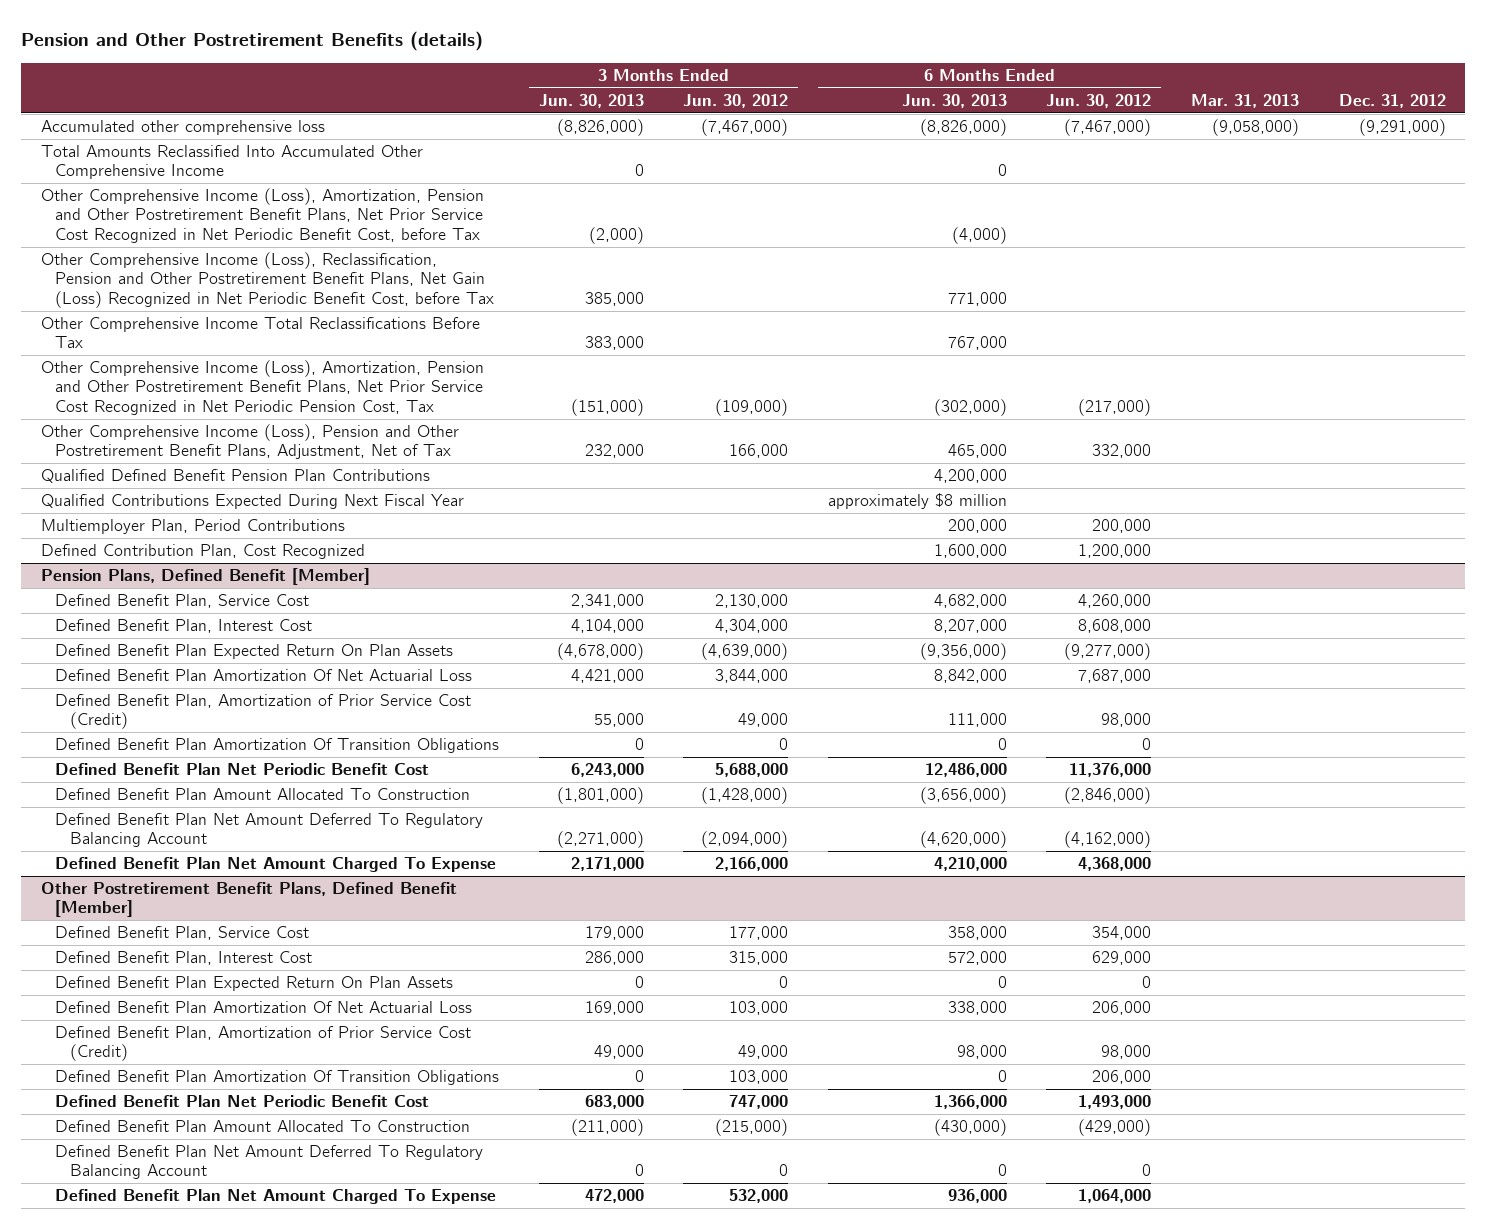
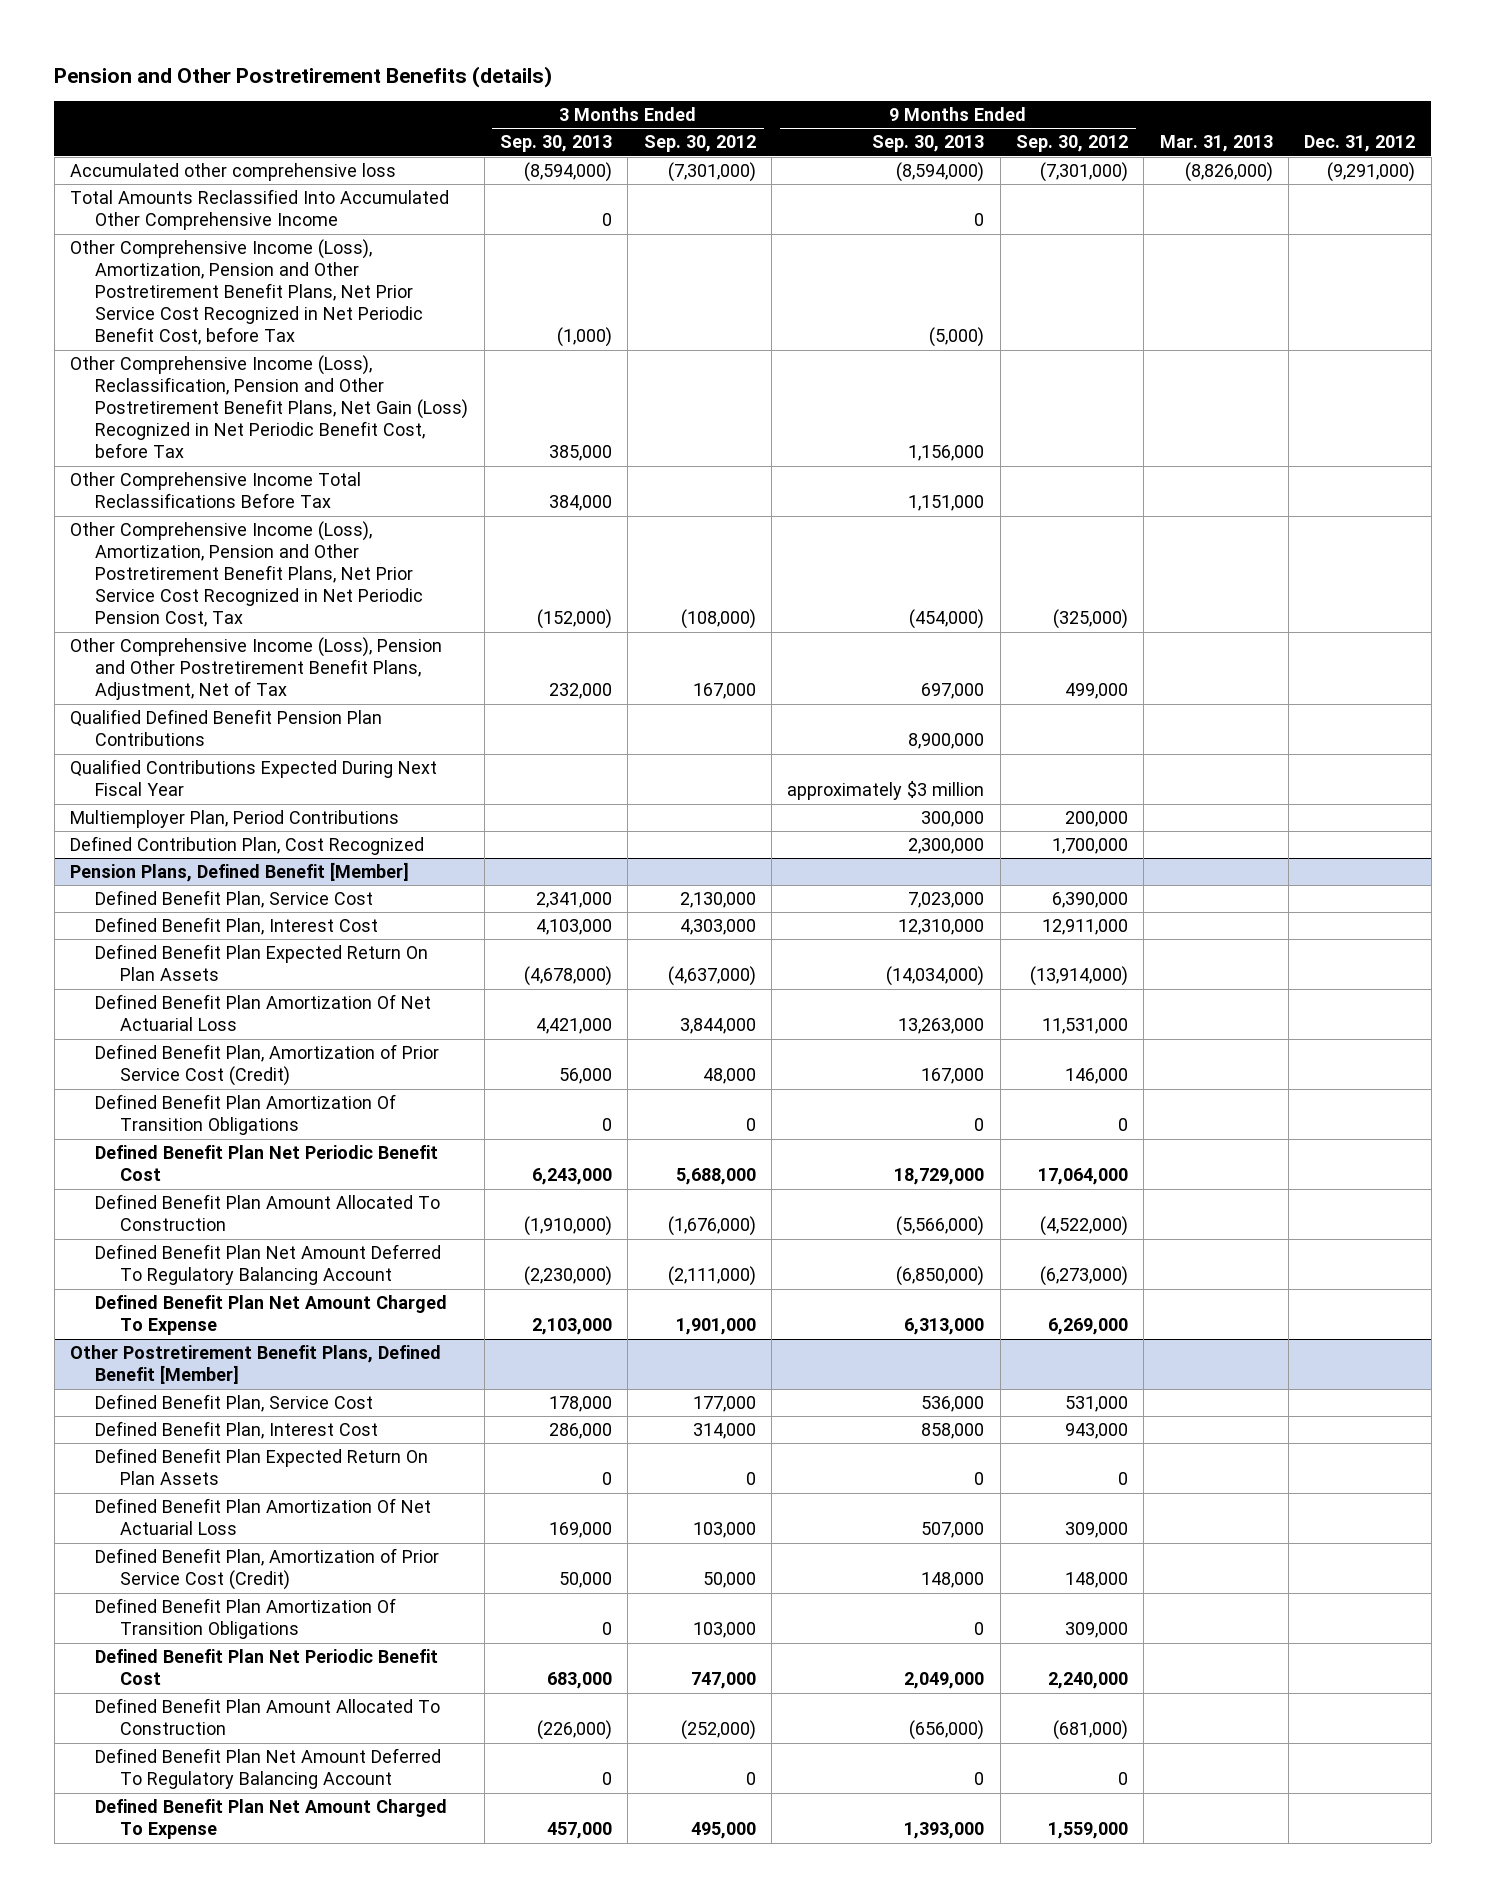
- | 3 Months Ended Jun. 30, 2013 | 3 Months Ended Jun. 30, 2012 | 6 Months Ended Jun. 30, 2013 | 6 Months Ended Jun. 30, 2012 | Mar. 31, 2013 | Dec. 31, 2012
+ | 3 Months Ended Sep. 30, 2013 | 3 Months Ended Sep. 30, 2012 | 9 Months Ended Sep. 30, 2013 | 9 Months Ended Sep. 30, 2012 | Mar. 31, 2013 | Dec. 31, 2012
- Accumulated other comprehensive loss | (8,826,000) | (7,467,000) | (8,826,000) | (7,467,000) | (9,058,000) | (9,291,000)
+ Accumulated other comprehensive loss | (8,594,000) | (7,301,000) | (8,594,000) | (7,301,000) | (8,826,000) | (9,291,000)

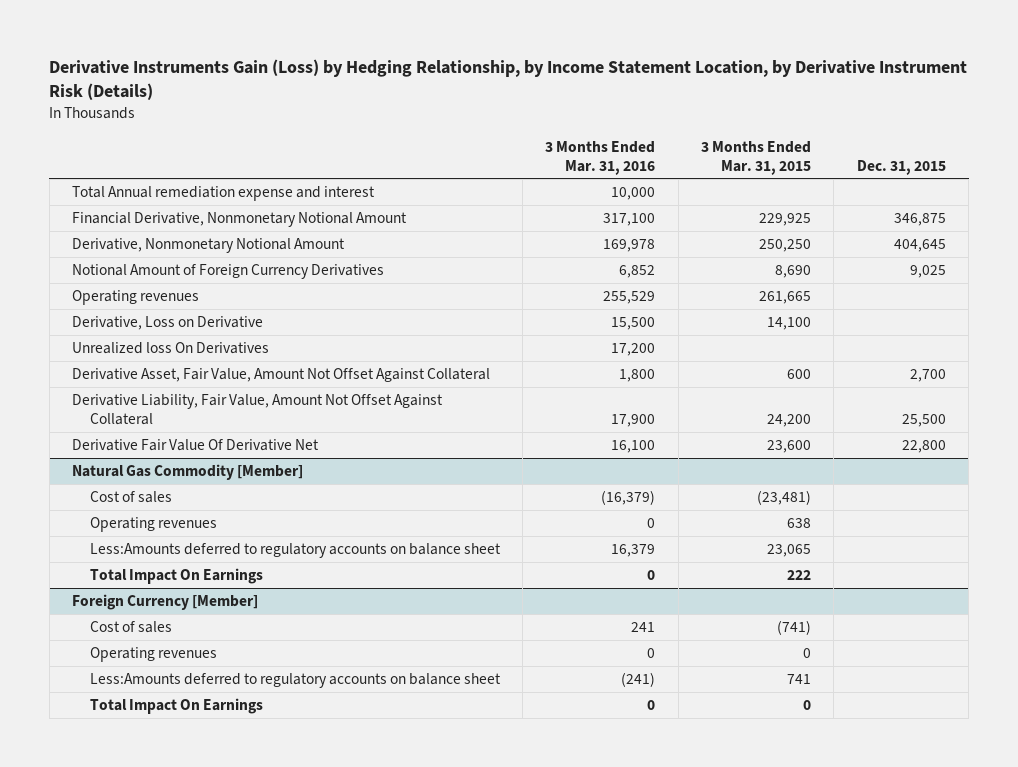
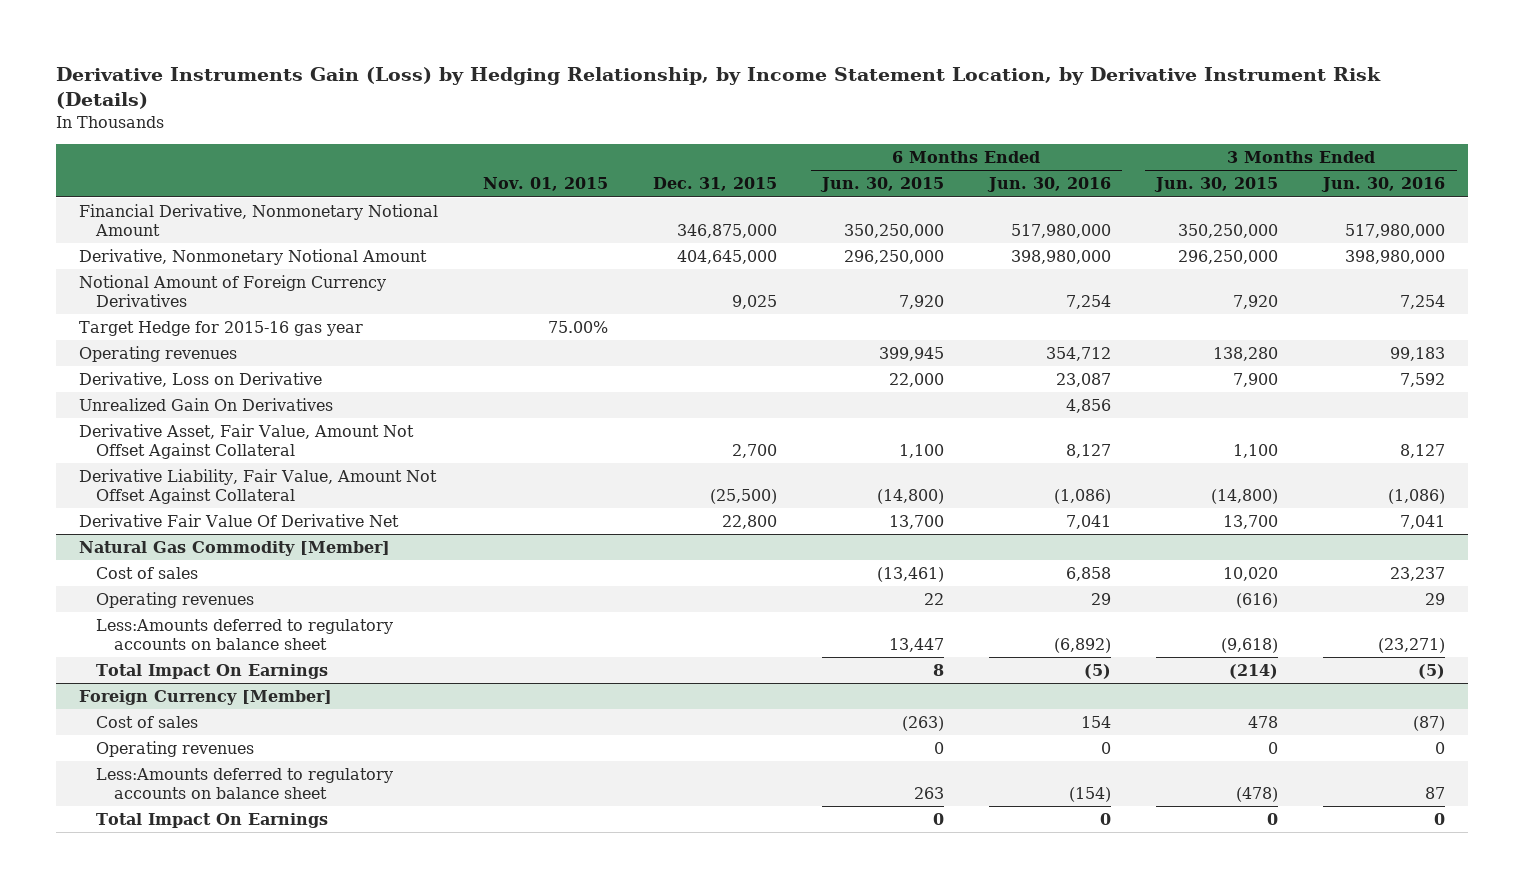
- | 3 Months Ended Mar. 31, 2016 | 3 Months Ended Mar. 31, 2015 | Dec. 31, 2015
+ | Nov. 01, 2015 | Dec. 31, 2015 | 6 Months Ended Jun. 30, 2015 | 6 Months Ended Jun. 30, 2016 | 3 Months Ended Jun. 30, 2015 | 3 Months Ended Jun. 30, 2016
- Total Annual remediation expense and interest | 10,000 | |
- Financial Derivative, Nonmonetary Notional Amount | 317,100 | 229,925 | 346,875
- Derivative, Nonmonetary Notional Amount | 169,978 | 250,250 | 404,645
+ Financial Derivative, Nonmonetary Notional Amount | | 346,875,000 | 350,250,000 | 517,980,000 | 350,250,000 | 517,980,000
+ Derivative, Nonmonetary Notional Amount | | 404,645,000 | 296,250,000 | 398,980,000 | 296,250,000 | 398,980,000
+ Target Hedge for 2015-16 gas year | 75.00% | | | | |
- Unrealized loss On Derivatives | 17,200 | |
+ Unrealized Gain On Derivatives | | | | 4,856 | |
- Derivative Liability, Fair Value, Amount Not Offset Against Collateral | 17,900 | 24,200 | 25,500
+ Derivative Liability, Fair Value, Amount Not Offset Against Collateral | | (25,500) | (14,800) | (1,086) | (14,800) | (1,086)

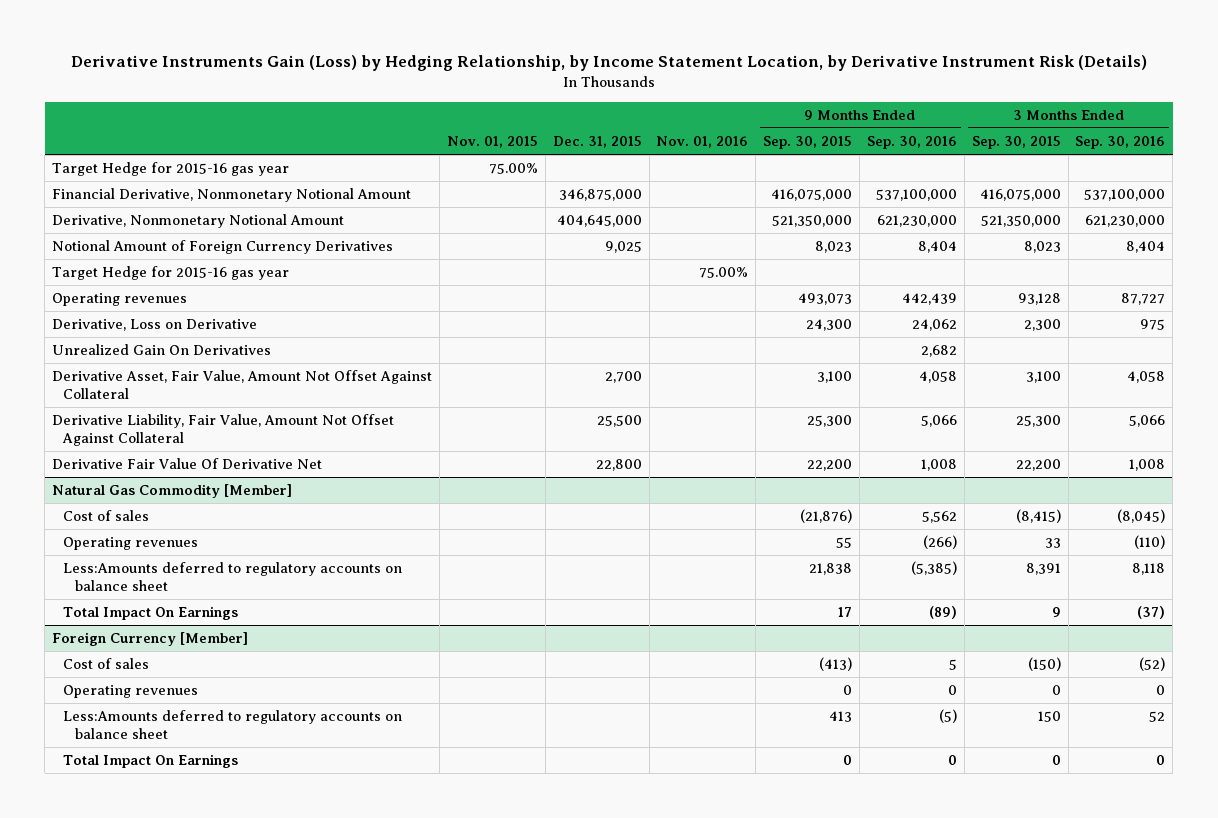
- | Nov. 01, 2015 | Dec. 31, 2015 | 6 Months Ended Jun. 30, 2015 | 6 Months Ended Jun. 30, 2016 | 3 Months Ended Jun. 30, 2015 | 3 Months Ended Jun. 30, 2016
+ | Nov. 01, 2015 | Dec. 31, 2015 | Nov. 01, 2016 | 9 Months Ended Sep. 30, 2015 | 9 Months Ended Sep. 30, 2016 | 3 Months Ended Sep. 30, 2015 | 3 Months Ended Sep. 30, 2016
moved up: Target Hedge for 2015-16 gas year | 75.00% | | | | | |
+ Target Hedge for 2015-16 gas year | | | 75.00% | | | |
- Derivative Liability, Fair Value, Amount Not Offset Against Collateral | | (25,500) | (14,800) | (1,086) | (14,800) | (1,086)
+ Derivative Liability, Fair Value, Amount Not Offset Against Collateral | | 25,500 | | 25,300 | 5,066 | 25,300 | 5,066

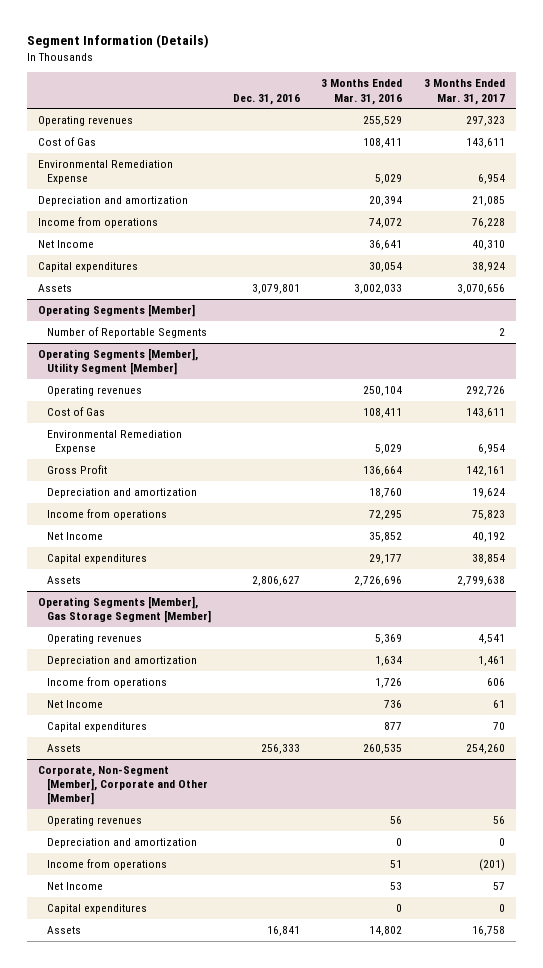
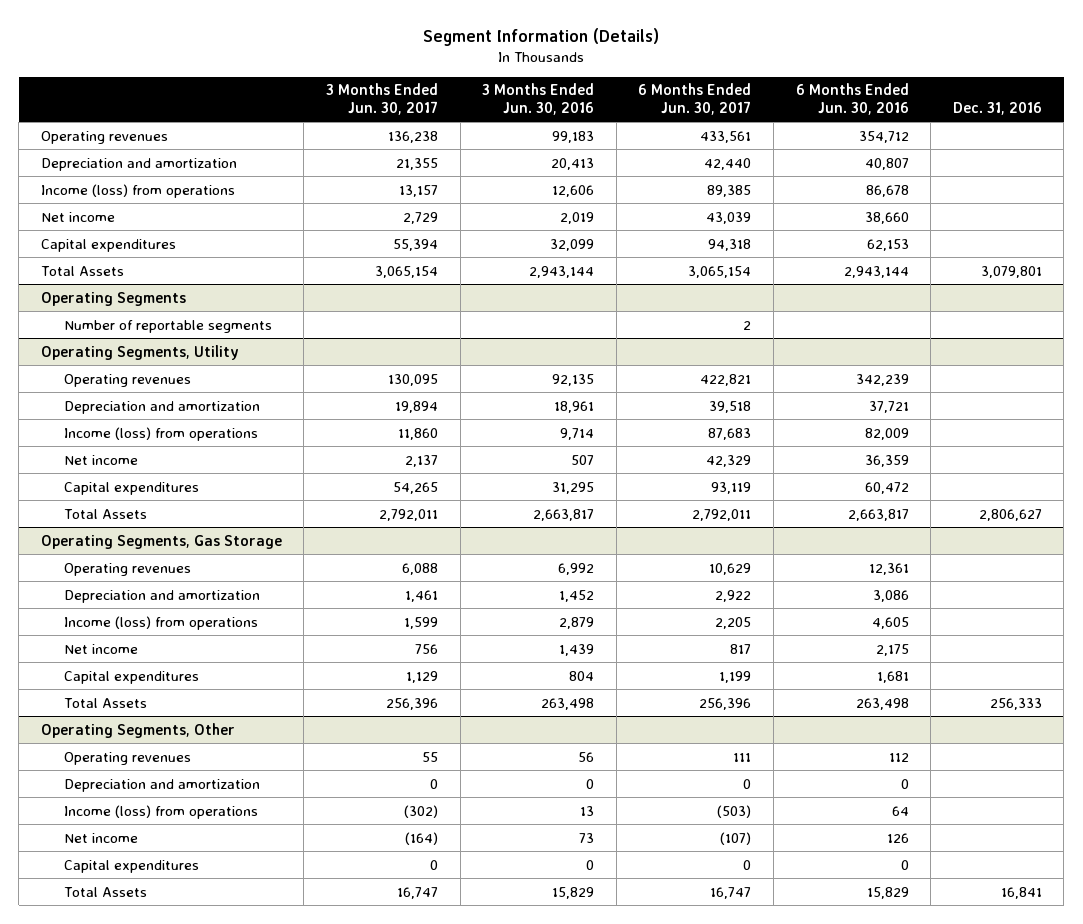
- | Dec. 31, 2016 | 3 Months Ended Mar. 31, 2016 | 3 Months Ended Mar. 31, 2017
+ | 3 Months Ended Jun. 30, 2017 | 3 Months Ended Jun. 30, 2016 | 6 Months Ended Jun. 30, 2017 | 6 Months Ended Jun. 30, 2016 | Dec. 31, 2016
- Cost of Gas | | 108,411 | 143,611
- Environmental Remediation Expense | | 5,029 | 6,954
- Income from operations | | 74,072 | 76,228
- Net Income | | 36,641 | 40,310
+ Income (loss) from operations | 13,157 | 12,606 | 89,385 | 86,678 |
+ Net income | 2,729 | 2,019 | 43,039 | 38,660 |
- Assets | 3,079,801 | 3,002,033 | 3,070,656
- Operating Segments [Member]
- Number of Reportable Segments | | | 2
- Operating Segments [Member], Utility Segment [Member]
+ Total Assets | 3,065,154 | 2,943,144 | 3,065,154 | 2,943,144 | 3,079,801
+ Operating Segments
+ Number of reportable segments | | | 2 | |
+ Operating Segments, Utility
- Cost of Gas | | 108,411 | 143,611
- Environmental Remediation Expense | | 5,029 | 6,954
- Gross Profit | | 136,664 | 142,161
- Income from operations | | 72,295 | 75,823
- Net Income | | 35,852 | 40,192
+ Income (loss) from operations | 11,860 | 9,714 | 87,683 | 82,009 |
+ Net income | 2,137 | 507 | 42,329 | 36,359 |
- Assets | 2,806,627 | 2,726,696 | 2,799,638
- Operating Segments [Member], Gas Storage Segment [Member]
+ Total Assets | 2,792,011 | 2,663,817 | 2,792,011 | 2,663,817 | 2,806,627
+ Operating Segments, Gas Storage
- Income from operations | | 1,726 | 606
- Net Income | | 736 | 61
+ Income (loss) from operations | 1,599 | 2,879 | 2,205 | 4,605 |
+ Net income | 756 | 1,439 | 817 | 2,175 |
- Assets | 256,333 | 260,535 | 254,260
- Corporate, Non-Segment [Member], Corporate and Other [Member]
- Operating revenues | | 56 | 56
- Depreciation and amortization | | 0 | 0
- Income from operations | | 51 | (201)
- Net Income | | 53 | 57
- Capital expenditures | | 0 | 0
- Assets | 16,841 | 14,802 | 16,758
+ Total Assets | 256,396 | 263,498 | 256,396 | 263,498 | 256,333
+ Operating Segments, Other
+ Operating revenues | 55 | 56 | 111 | 112 |
+ Depreciation and amortization | 0 | 0 | 0 | 0 |
+ Income (loss) from operations | (302) | 13 | (503) | 64 |
+ Net income | (164) | 73 | (107) | 126 |
+ Capital expenditures | 0 | 0 | 0 | 0 |
+ Total Assets | 16,747 | 15,829 | 16,747 | 15,829 | 16,841

